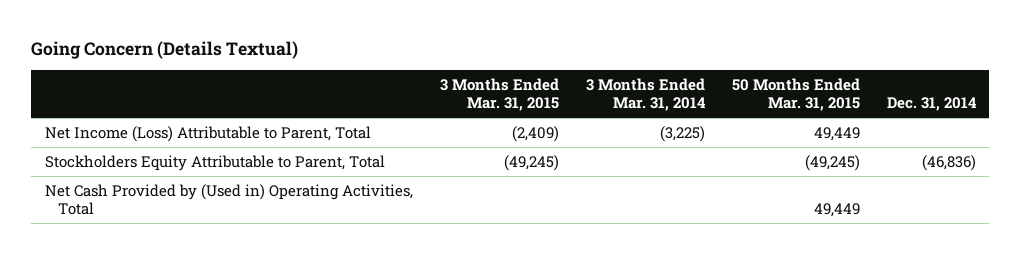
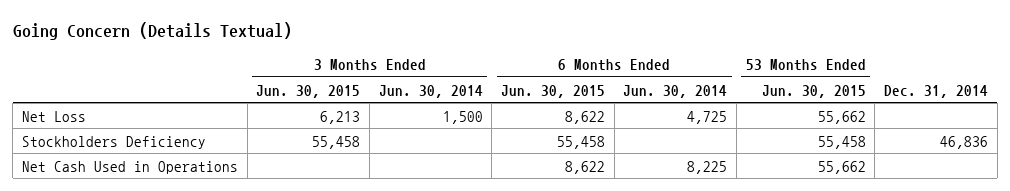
- | 3 Months Ended Mar. 31, 2015 | 3 Months Ended Mar. 31, 2014 | 50 Months Ended Mar. 31, 2015 | Dec. 31, 2014
+ | 3 Months Ended Jun. 30, 2015 | 3 Months Ended Jun. 30, 2014 | 6 Months Ended Jun. 30, 2015 | 6 Months Ended Jun. 30, 2014 | 53 Months Ended Jun. 30, 2015 | Dec. 31, 2014
- Net Income (Loss) Attributable to Parent, Total | (2,409) | (3,225) | 49,449 |
- Stockholders Equity Attributable to Parent, Total | (49,245) | | (49,245) | (46,836)
- Net Cash Provided by (Used in) Operating Activities, Total | | | 49,449 |
+ Net Loss | 6,213 | 1,500 | 8,622 | 4,725 | 55,662 |
+ Stockholders Deficiency | 55,458 | | 55,458 | | 55,458 | 46,836
+ Net Cash Used in Operations | | | 8,622 | 8,225 | 55,662 |

